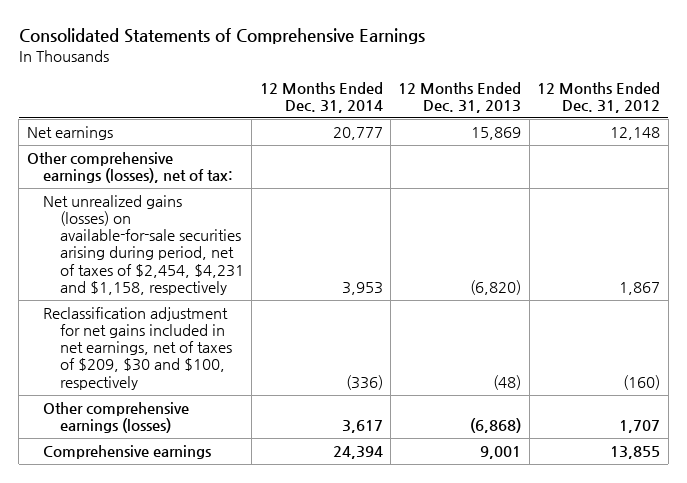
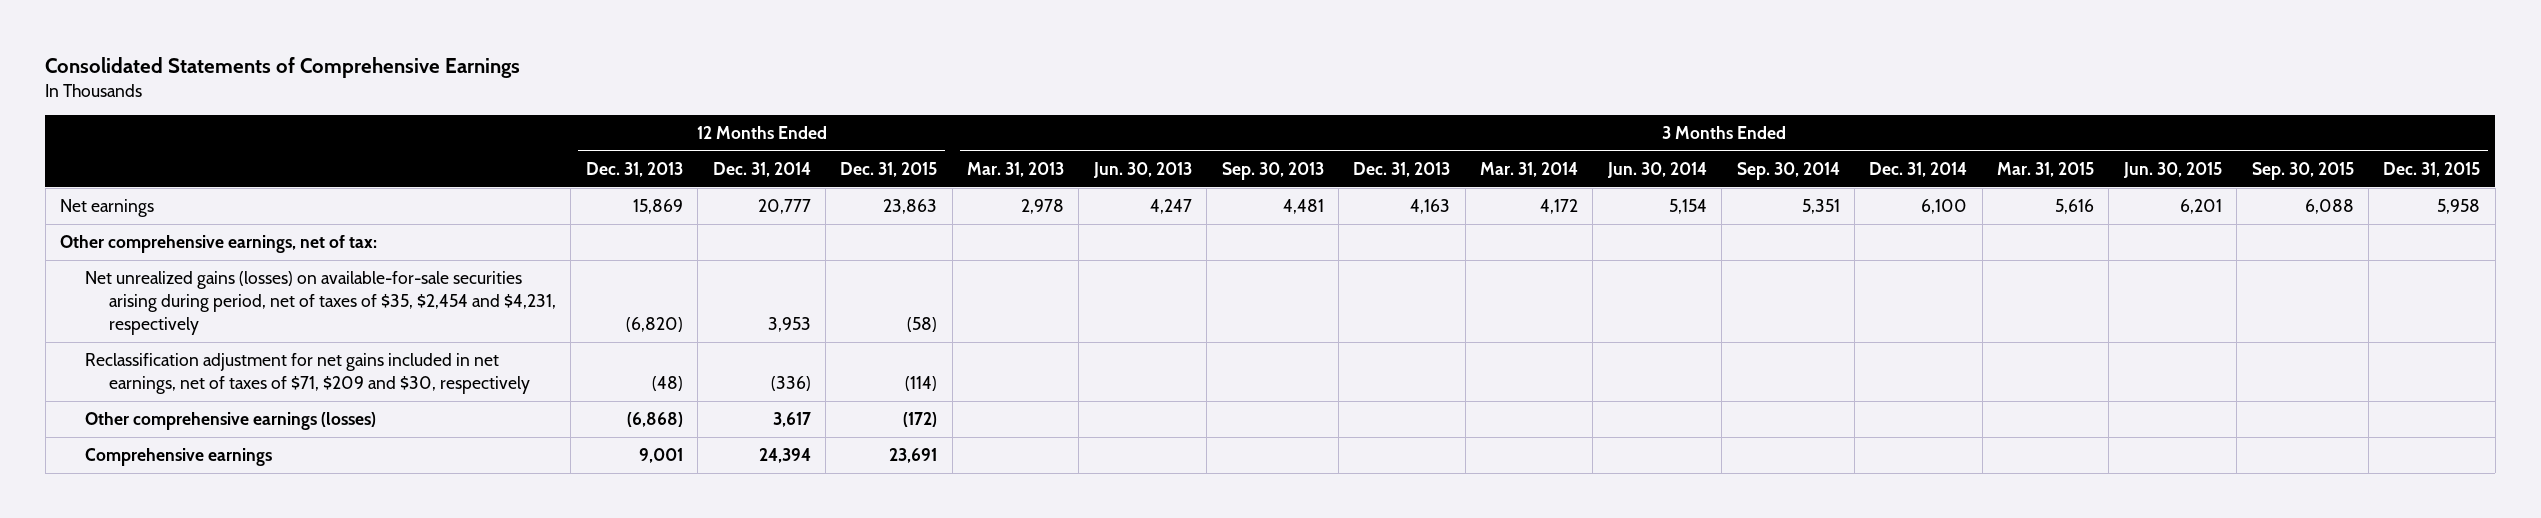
- | 12 Months Ended Dec. 31, 2014 | 12 Months Ended Dec. 31, 2013 | 12 Months Ended Dec. 31, 2012
+ | 12 Months Ended Dec. 31, 2013 | 12 Months Ended Dec. 31, 2014 | 12 Months Ended Dec. 31, 2015 | 3 Months Ended Mar. 31, 2013 | 3 Months Ended Jun. 30, 2013 | 3 Months Ended Sep. 30, 2013 | 3 Months Ended Dec. 31, 2013 | 3 Months Ended Mar. 31, 2014 | 3 Months Ended Jun. 30, 2014 | 3 Months Ended Sep. 30, 2014 | 3 Months Ended Dec. 31, 2014 | 3 Months Ended Mar. 31, 2015 | 3 Months Ended Jun. 30, 2015 | 3 Months Ended Sep. 30, 2015 | 3 Months Ended Dec. 31, 2015
- Other comprehensive earnings (losses), net of tax:
- Net unrealized gains (losses) on available-for-sale securities arising during period, net of taxes of $2,454, $4,231 and $1,158, respectively | 3,953 | (6,820) | 1,867
- Reclassification adjustment for net gains included in net earnings, net of taxes of $209, $30 and $100, respectively | (336) | (48) | (160)
+ Other comprehensive earnings, net of tax:
+ Net unrealized gains (losses) on available-for-sale securities arising during period, net of taxes of $35, $2,454 and $4,231, respectively | (6,820) | 3,953 | (58) | | | | | | | | | | | |
+ Reclassification adjustment for net gains included in net earnings, net of taxes of $71, $209 and $30, respectively | (48) | (336) | (114) | | | | | | | | | | | |

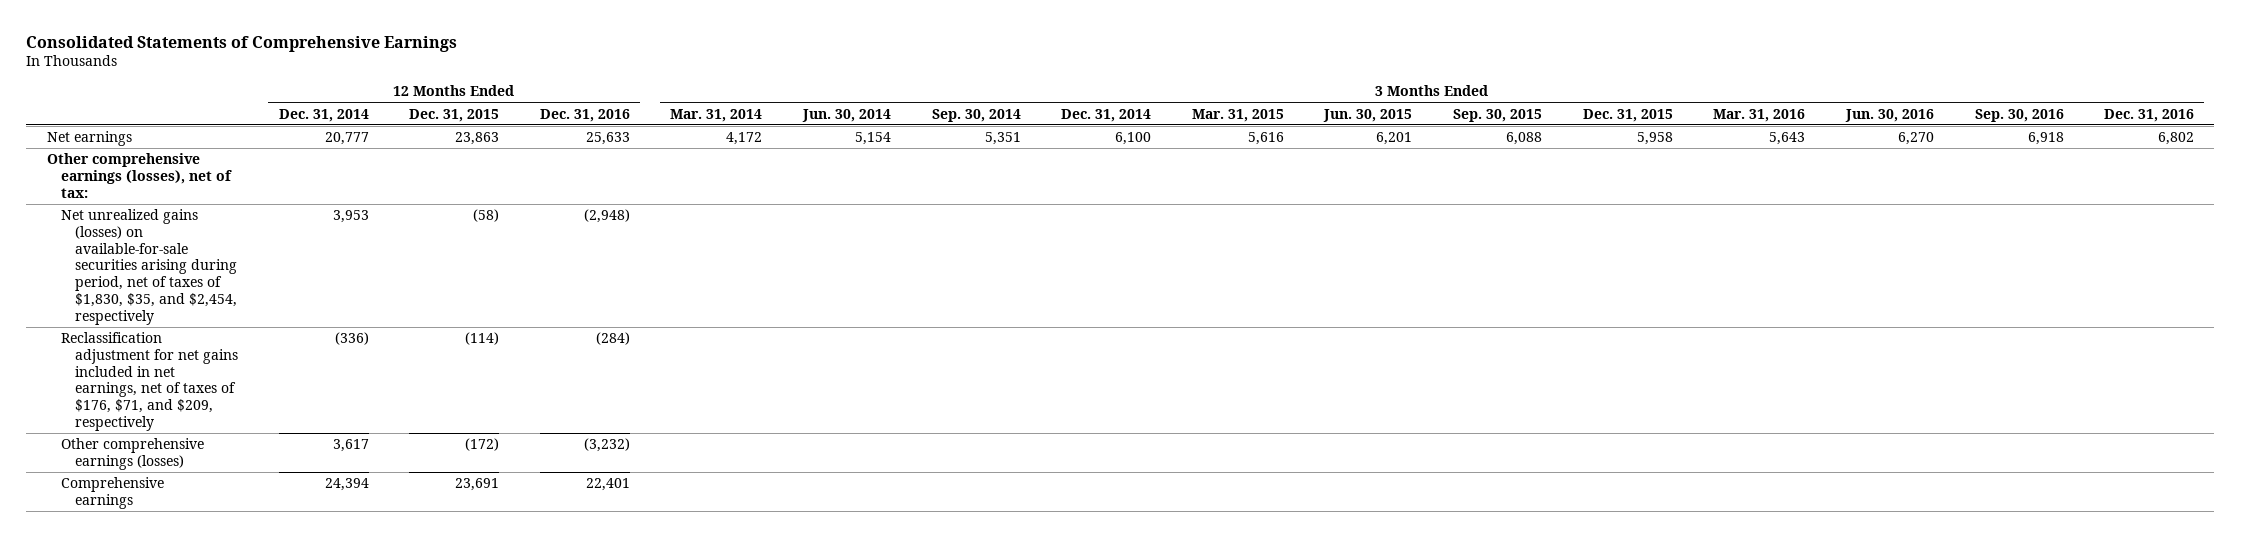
- | 12 Months Ended Dec. 31, 2013 | 12 Months Ended Dec. 31, 2014 | 12 Months Ended Dec. 31, 2015 | 3 Months Ended Mar. 31, 2013 | 3 Months Ended Jun. 30, 2013 | 3 Months Ended Sep. 30, 2013 | 3 Months Ended Dec. 31, 2013 | 3 Months Ended Mar. 31, 2014 | 3 Months Ended Jun. 30, 2014 | 3 Months Ended Sep. 30, 2014 | 3 Months Ended Dec. 31, 2014 | 3 Months Ended Mar. 31, 2015 | 3 Months Ended Jun. 30, 2015 | 3 Months Ended Sep. 30, 2015 | 3 Months Ended Dec. 31, 2015
+ | 12 Months Ended Dec. 31, 2014 | 12 Months Ended Dec. 31, 2015 | 12 Months Ended Dec. 31, 2016 | 3 Months Ended Mar. 31, 2014 | 3 Months Ended Jun. 30, 2014 | 3 Months Ended Sep. 30, 2014 | 3 Months Ended Dec. 31, 2014 | 3 Months Ended Mar. 31, 2015 | 3 Months Ended Jun. 30, 2015 | 3 Months Ended Sep. 30, 2015 | 3 Months Ended Dec. 31, 2015 | 3 Months Ended Mar. 31, 2016 | 3 Months Ended Jun. 30, 2016 | 3 Months Ended Sep. 30, 2016 | 3 Months Ended Dec. 31, 2016
- Other comprehensive earnings, net of tax:
- Net unrealized gains (losses) on available-for-sale securities arising during period, net of taxes of $35, $2,454 and $4,231, respectively | (6,820) | 3,953 | (58) | | | | | | | | | | | |
- Reclassification adjustment for net gains included in net earnings, net of taxes of $71, $209 and $30, respectively | (48) | (336) | (114) | | | | | | | | | | | |
+ Other comprehensive earnings (losses), net of tax:
+ Net unrealized gains (losses) on available-for-sale securities arising during period, net of taxes of $1,830, $35, and $2,454, respectively | 3,953 | (58) | (2,948) | | | | | | | | | | | |
+ Reclassification adjustment for net gains included in net earnings, net of taxes of $176, $71, and $209, respectively | (336) | (114) | (284) | | | | | | | | | | | |

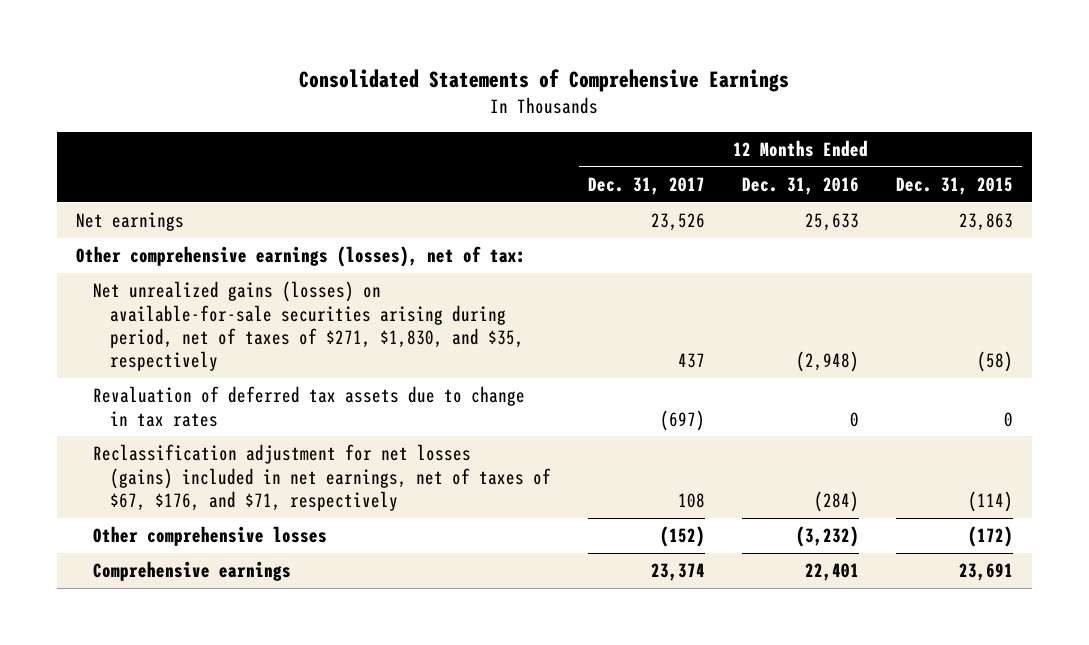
- | 12 Months Ended Dec. 31, 2014 | 12 Months Ended Dec. 31, 2015 | 12 Months Ended Dec. 31, 2016 | 3 Months Ended Mar. 31, 2014 | 3 Months Ended Jun. 30, 2014 | 3 Months Ended Sep. 30, 2014 | 3 Months Ended Dec. 31, 2014 | 3 Months Ended Mar. 31, 2015 | 3 Months Ended Jun. 30, 2015 | 3 Months Ended Sep. 30, 2015 | 3 Months Ended Dec. 31, 2015 | 3 Months Ended Mar. 31, 2016 | 3 Months Ended Jun. 30, 2016 | 3 Months Ended Sep. 30, 2016 | 3 Months Ended Dec. 31, 2016
+ | 12 Months Ended Dec. 31, 2017 | 12 Months Ended Dec. 31, 2016 | 12 Months Ended Dec. 31, 2015
- Net unrealized gains (losses) on available-for-sale securities arising during period, net of taxes of $1,830, $35, and $2,454, respectively | 3,953 | (58) | (2,948) | | | | | | | | | | | |
- Reclassification adjustment for net gains included in net earnings, net of taxes of $176, $71, and $209, respectively | (336) | (114) | (284) | | | | | | | | | | | |
- Other comprehensive earnings (losses) | 3,617 | (172) | (3,232) | | | | | | | | | | | |
+ Net unrealized gains (losses) on available-for-sale securities arising during period, net of taxes of $271, $1,830, and $35, respectively | 437 | (2,948) | (58)
+ Revaluation of deferred tax assets due to change in tax rates | (697) | 0 | 0
+ Reclassification adjustment for net losses (gains) included in net earnings, net of taxes of $67, $176, and $71, respectively | 108 | (284) | (114)
+ Other comprehensive losses | (152) | (3,232) | (172)

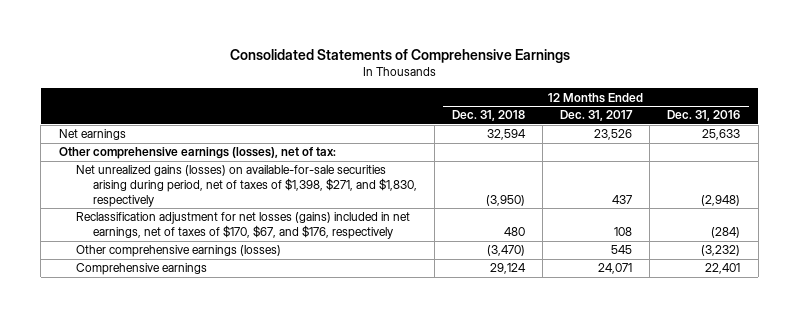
- | 12 Months Ended Dec. 31, 2017 | 12 Months Ended Dec. 31, 2016 | 12 Months Ended Dec. 31, 2015
+ | 12 Months Ended Dec. 31, 2018 | 12 Months Ended Dec. 31, 2017 | 12 Months Ended Dec. 31, 2016
- Net unrealized gains (losses) on available-for-sale securities arising during period, net of taxes of $271, $1,830, and $35, respectively | 437 | (2,948) | (58)
- Revaluation of deferred tax assets due to change in tax rates | (697) | 0 | 0
- Reclassification adjustment for net losses (gains) included in net earnings, net of taxes of $67, $176, and $71, respectively | 108 | (284) | (114)
- Other comprehensive losses | (152) | (3,232) | (172)
- Comprehensive earnings | 23,374 | 22,401 | 23,691
+ Net unrealized gains (losses) on available-for-sale securities arising during period, net of taxes of $1,398, $271, and $1,830, respectively | (3,950) | 437 | (2,948)
+ Reclassification adjustment for net losses (gains) included in net earnings, net of taxes of $170, $67, and $176, respectively | 480 | 108 | (284)
+ Other comprehensive earnings (losses) | (3,470) | 545 | (3,232)
+ Comprehensive earnings | 29,124 | 24,071 | 22,401

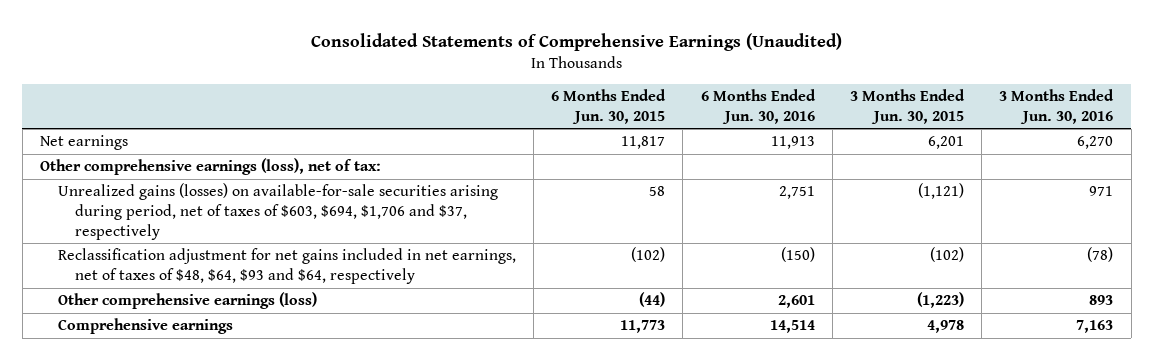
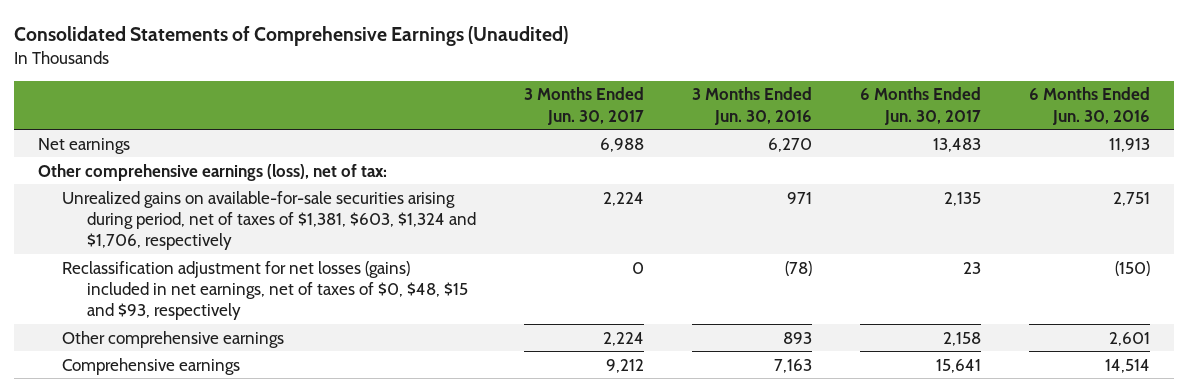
- | 6 Months Ended Jun. 30, 2015 | 6 Months Ended Jun. 30, 2016 | 3 Months Ended Jun. 30, 2015 | 3 Months Ended Jun. 30, 2016
+ | 3 Months Ended Jun. 30, 2017 | 3 Months Ended Jun. 30, 2016 | 6 Months Ended Jun. 30, 2017 | 6 Months Ended Jun. 30, 2016
- Unrealized gains (losses) on available-for-sale securities arising during period, net of taxes of $603, $694, $1,706 and $37, respectively | 58 | 2,751 | (1,121) | 971
- Reclassification adjustment for net gains included in net earnings, net of taxes of $48, $64, $93 and $64, respectively | (102) | (150) | (102) | (78)
- Other comprehensive earnings (loss) | (44) | 2,601 | (1,223) | 893
+ Unrealized gains on available-for-sale securities arising during period, net of taxes of $1,381, $603, $1,324 and $1,706, respectively | 2,224 | 971 | 2,135 | 2,751
+ Reclassification adjustment for net losses (gains) included in net earnings, net of taxes of $0, $48, $15 and $93, respectively | 0 | (78) | 23 | (150)
+ Other comprehensive earnings | 2,224 | 893 | 2,158 | 2,601

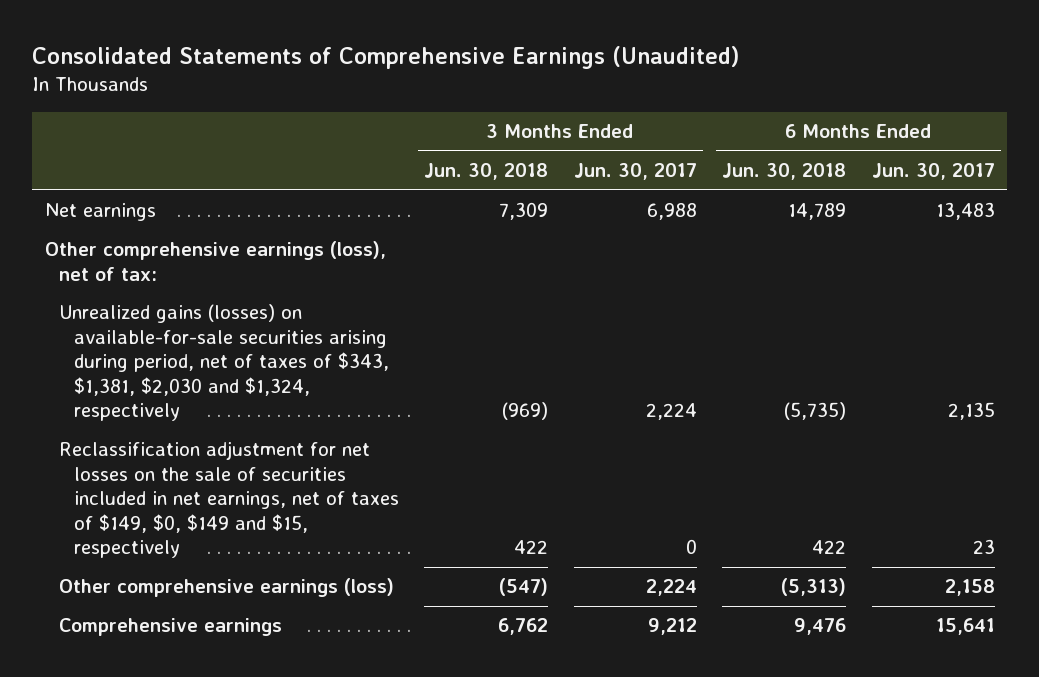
- | 3 Months Ended Jun. 30, 2017 | 3 Months Ended Jun. 30, 2016 | 6 Months Ended Jun. 30, 2017 | 6 Months Ended Jun. 30, 2016
+ | 3 Months Ended Jun. 30, 2018 | 3 Months Ended Jun. 30, 2017 | 6 Months Ended Jun. 30, 2018 | 6 Months Ended Jun. 30, 2017
- Unrealized gains on available-for-sale securities arising during period, net of taxes of $1,381, $603, $1,324 and $1,706, respectively | 2,224 | 971 | 2,135 | 2,751
- Reclassification adjustment for net losses (gains) included in net earnings, net of taxes of $0, $48, $15 and $93, respectively | 0 | (78) | 23 | (150)
- Other comprehensive earnings | 2,224 | 893 | 2,158 | 2,601
+ Unrealized gains (losses) on available-for-sale securities arising during period, net of taxes of $343, $1,381, $2,030 and $1,324, respectively | (969) | 2,224 | (5,735) | 2,135
+ Reclassification adjustment for net losses on the sale of securities included in net earnings, net of taxes of $149, $0, $149 and $15, respectively | 422 | 0 | 422 | 23
+ Other comprehensive earnings (loss) | (547) | 2,224 | (5,313) | 2,158

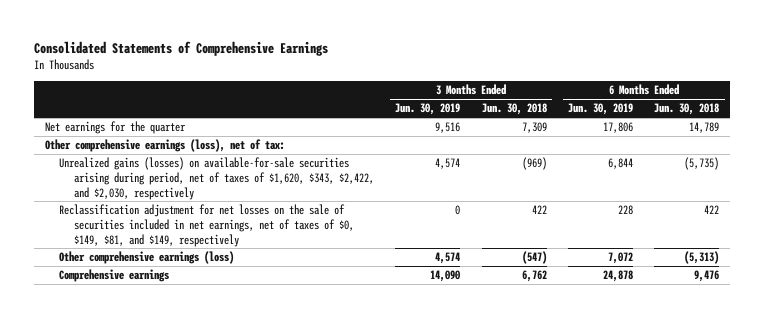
- Consolidated Statements of Comprehensive Earnings (Unaudited)
+ Consolidated Statements of Comprehensive Earnings
- | 3 Months Ended Jun. 30, 2018 | 3 Months Ended Jun. 30, 2017 | 6 Months Ended Jun. 30, 2018 | 6 Months Ended Jun. 30, 2017
+ | 3 Months Ended Jun. 30, 2019 | 3 Months Ended Jun. 30, 2018 | 6 Months Ended Jun. 30, 2019 | 6 Months Ended Jun. 30, 2018
- Net earnings | 7,309 | 6,988 | 14,789 | 13,483
+ Net earnings for the quarter | 9,516 | 7,309 | 17,806 | 14,789
- Unrealized gains (losses) on available-for-sale securities arising during period, net of taxes of $343, $1,381, $2,030 and $1,324, respectively | (969) | 2,224 | (5,735) | 2,135
- Reclassification adjustment for net losses on the sale of securities included in net earnings, net of taxes of $149, $0, $149 and $15, respectively | 422 | 0 | 422 | 23
+ Unrealized gains (losses) on available-for-sale securities arising during period, net of taxes of $1,620, $343, $2,422, and $2,030, respectively | 4,574 | (969) | 6,844 | (5,735)
+ Reclassification adjustment for net losses on the sale of securities included in net earnings, net of taxes of $0, $149, $81, and $149, respectively | 0 | 422 | 228 | 422

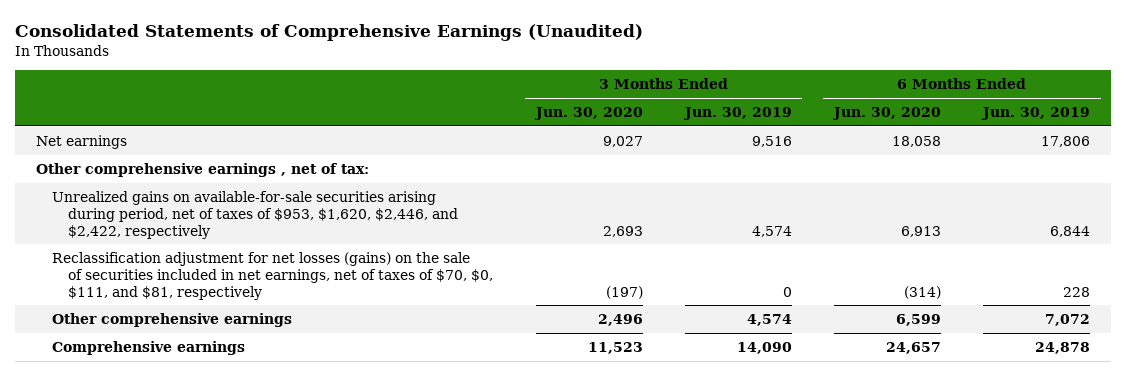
- Consolidated Statements of Comprehensive Earnings
+ Consolidated Statements of Comprehensive Earnings (Unaudited)
- | 3 Months Ended Jun. 30, 2019 | 3 Months Ended Jun. 30, 2018 | 6 Months Ended Jun. 30, 2019 | 6 Months Ended Jun. 30, 2018
+ | 3 Months Ended Jun. 30, 2020 | 3 Months Ended Jun. 30, 2019 | 6 Months Ended Jun. 30, 2020 | 6 Months Ended Jun. 30, 2019
- Net earnings for the quarter | 9,516 | 7,309 | 17,806 | 14,789
- Other comprehensive earnings (loss), net of tax:
- Unrealized gains (losses) on available-for-sale securities arising during period, net of taxes of $1,620, $343, $2,422, and $2,030, respectively | 4,574 | (969) | 6,844 | (5,735)
- Reclassification adjustment for net losses on the sale of securities included in net earnings, net of taxes of $0, $149, $81, and $149, respectively | 0 | 422 | 228 | 422
- Other comprehensive earnings (loss) | 4,574 | (547) | 7,072 | (5,313)
+ Net earnings | 9,027 | 9,516 | 18,058 | 17,806
+ Other comprehensive earnings , net of tax:
+ Unrealized gains on available-for-sale securities arising during period, net of taxes of $953, $1,620, $2,446, and $2,422, respectively | 2,693 | 4,574 | 6,913 | 6,844
+ Reclassification adjustment for net losses (gains) on the sale of securities included in net earnings, net of taxes of $70, $0, $111, and $81, respectively | (197) | 0 | (314) | 228
+ Other comprehensive earnings | 2,496 | 4,574 | 6,599 | 7,072

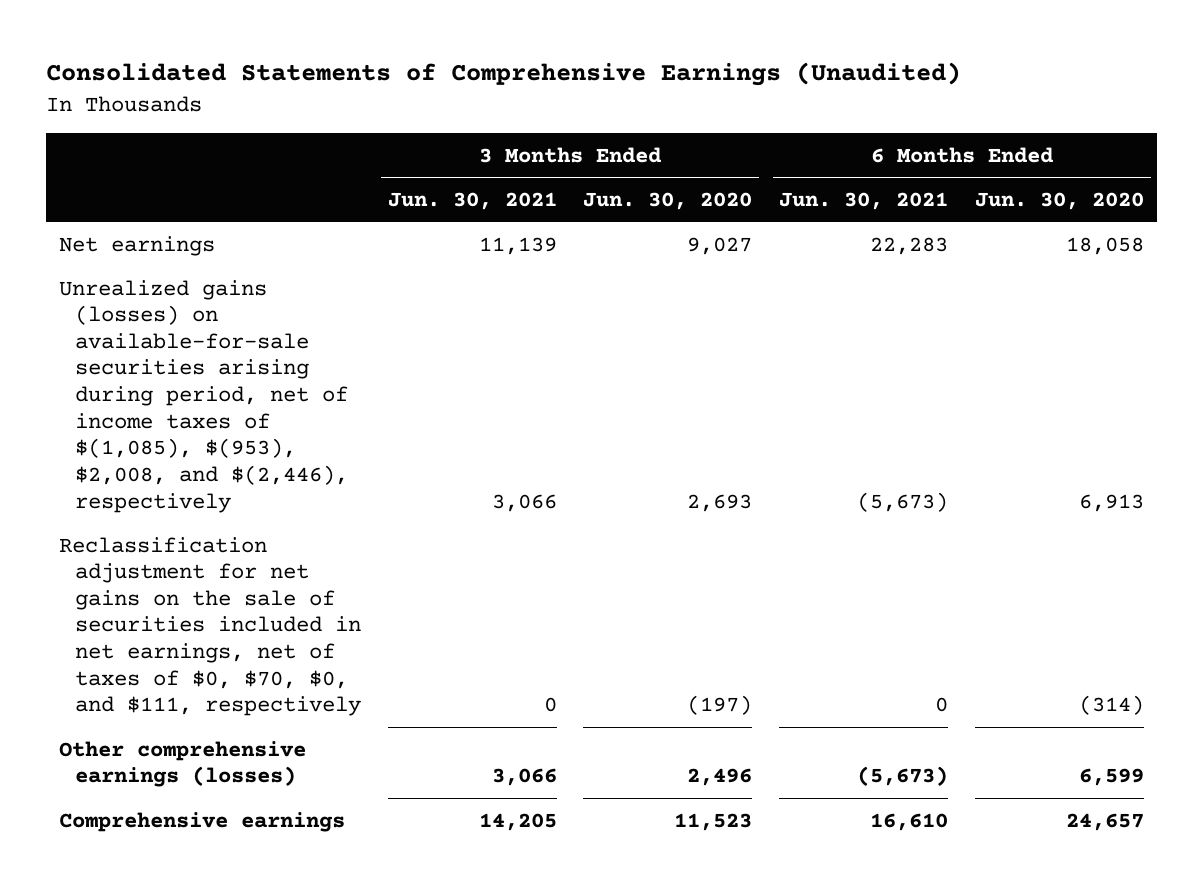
- | 3 Months Ended Jun. 30, 2020 | 3 Months Ended Jun. 30, 2019 | 6 Months Ended Jun. 30, 2020 | 6 Months Ended Jun. 30, 2019
+ | 3 Months Ended Jun. 30, 2021 | 3 Months Ended Jun. 30, 2020 | 6 Months Ended Jun. 30, 2021 | 6 Months Ended Jun. 30, 2020
- Other comprehensive earnings , net of tax:
- Unrealized gains on available-for-sale securities arising during period, net of taxes of $953, $1,620, $2,446, and $2,422, respectively | 2,693 | 4,574 | 6,913 | 6,844
- Reclassification adjustment for net losses (gains) on the sale of securities included in net earnings, net of taxes of $70, $0, $111, and $81, respectively | (197) | 0 | (314) | 228
- Other comprehensive earnings | 2,496 | 4,574 | 6,599 | 7,072
+ Unrealized gains (losses) on available-for-sale securities arising during period, net of income taxes of $(1,085), $(953), $2,008, and $(2,446), respectively | 3,066 | 2,693 | (5,673) | 6,913
+ Reclassification adjustment for net gains on the sale of securities included in net earnings, net of taxes of $0, $70, $0, and $111, respectively | 0 | (197) | 0 | (314)
+ Other comprehensive earnings (losses) | 3,066 | 2,496 | (5,673) | 6,599

